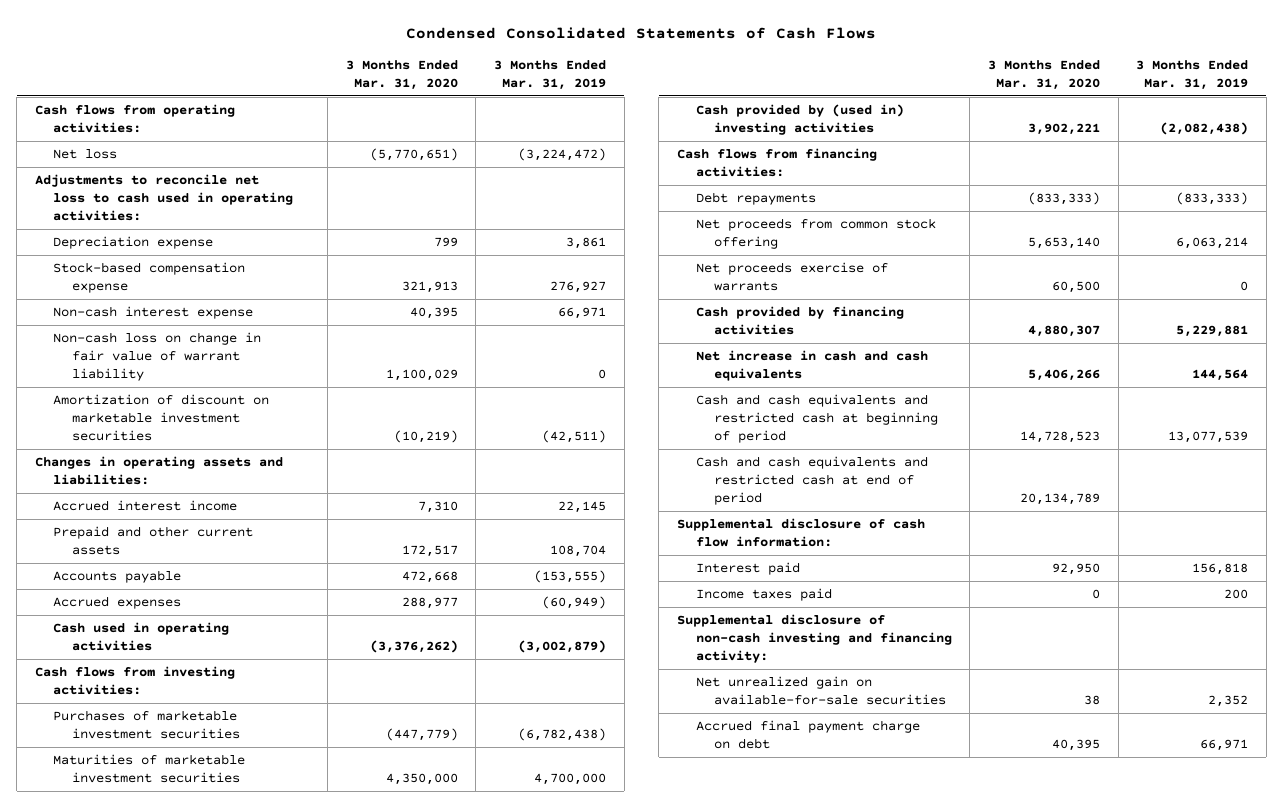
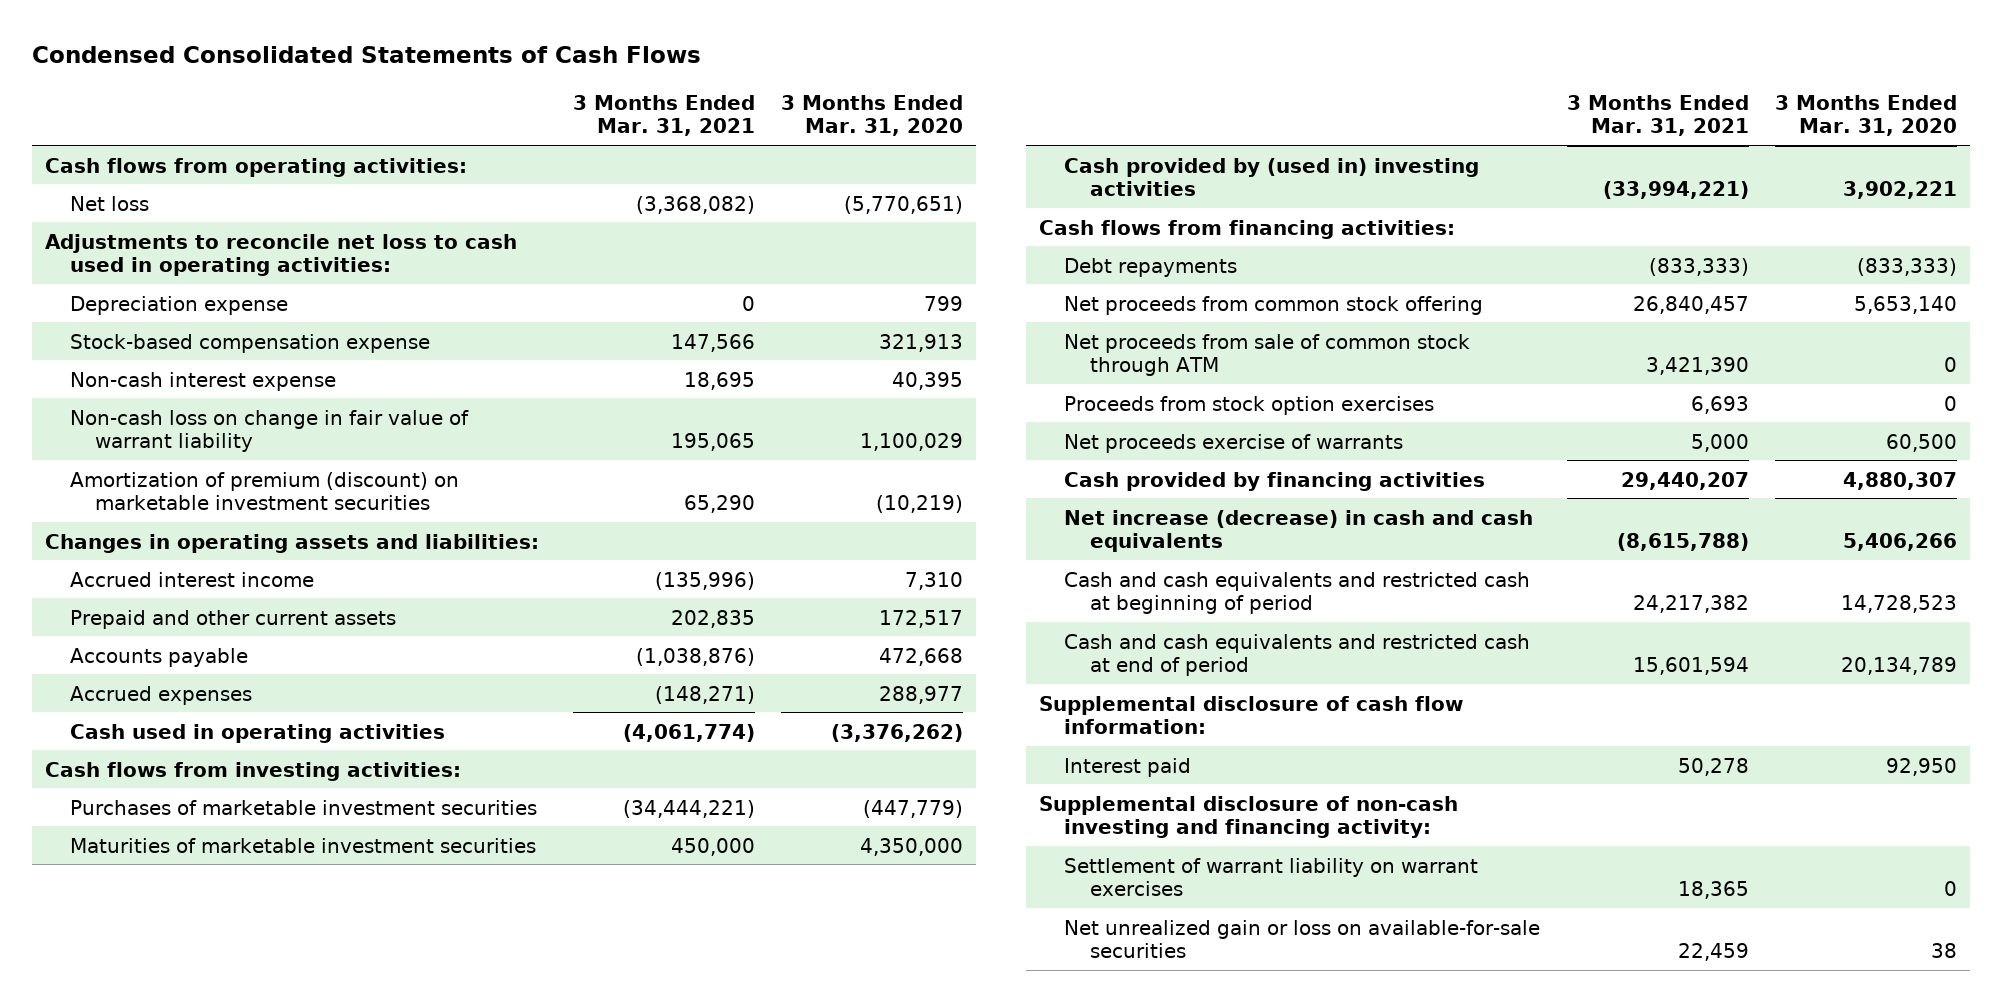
- | 3 Months Ended Mar. 31, 2020 | 3 Months Ended Mar. 31, 2019
+ | 3 Months Ended Mar. 31, 2021 | 3 Months Ended Mar. 31, 2020
- Amortization of discount on marketable investment securities | (10,219) | (42,511)
+ Amortization of premium (discount) on marketable investment securities | 65,290 | (10,219)
+ Net proceeds from sale of common stock through ATM | 3,421,390 | 0
+ Proceeds from stock option exercises | 6,693 | 0
- Net increase in cash and cash equivalents | 5,406,266 | 144,564
+ Net increase (decrease) in cash and cash equivalents | (8,615,788) | 5,406,266
- Income taxes paid | 0 | 200
- Net unrealized gain on available-for-sale securities | 38 | 2,352
- Accrued final payment charge on debt | 40,395 | 66,971
+ Settlement of warrant liability on warrant exercises | 18,365 | 0
+ Net unrealized gain or loss on available-for-sale securities | 22,459 | 38

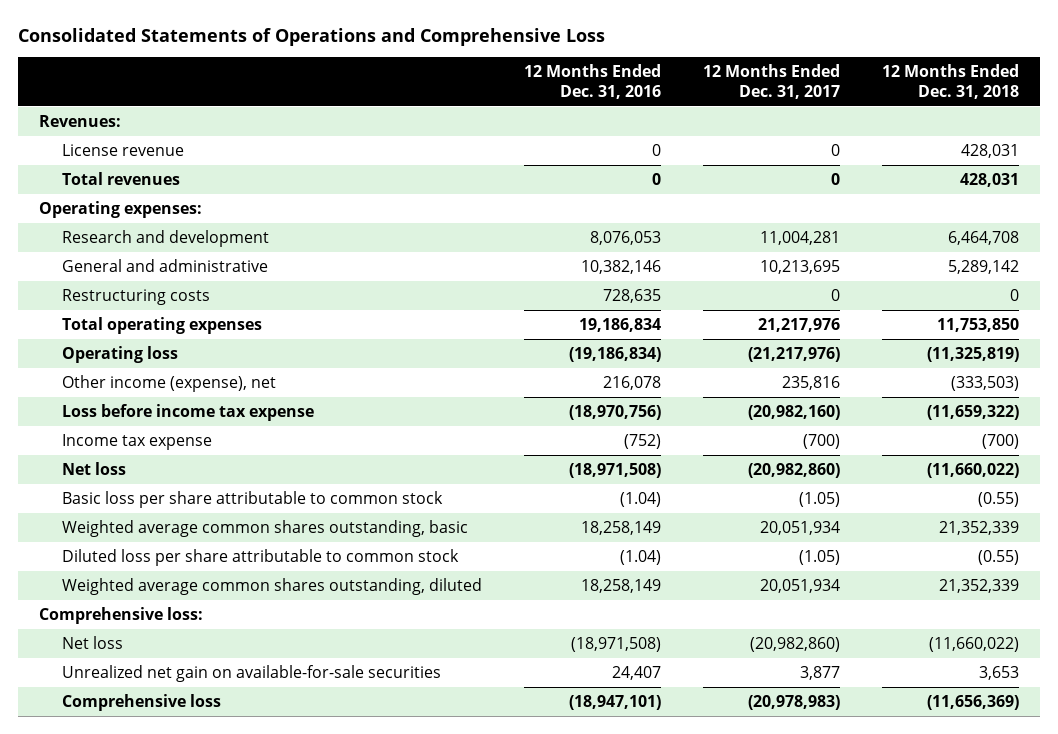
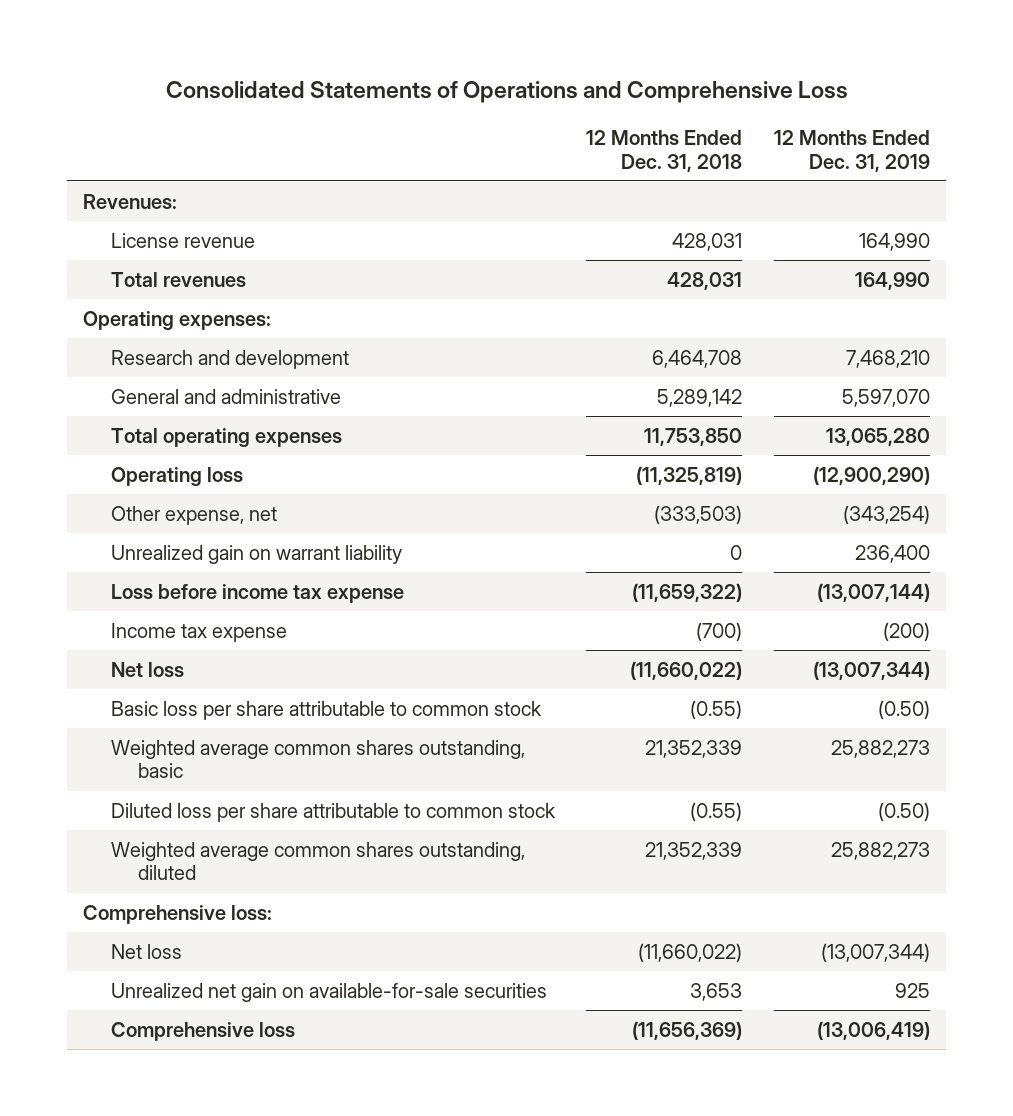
- | 12 Months Ended Dec. 31, 2016 | 12 Months Ended Dec. 31, 2017 | 12 Months Ended Dec. 31, 2018
+ | 12 Months Ended Dec. 31, 2018 | 12 Months Ended Dec. 31, 2019
- Restructuring costs | 728,635 | 0 | 0
- Other income (expense), net | 216,078 | 235,816 | (333,503)
+ Other expense, net | (333,503) | (343,254)
+ Unrealized gain on warrant liability | 0 | 236,400

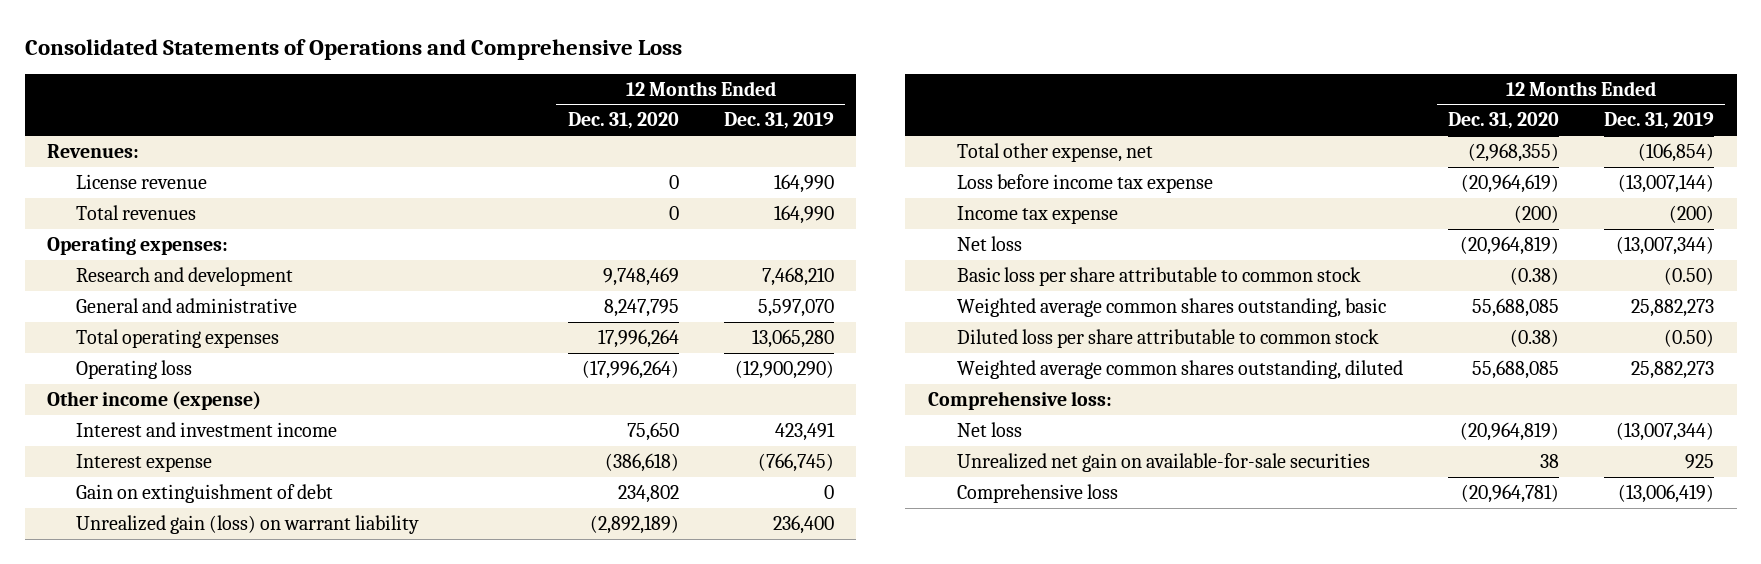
- | 12 Months Ended Dec. 31, 2018 | 12 Months Ended Dec. 31, 2019
+ | 12 Months Ended Dec. 31, 2020 | 12 Months Ended Dec. 31, 2019
- Other expense, net | (333,503) | (343,254)
- Unrealized gain on warrant liability | 0 | 236,400
+ Other income (expense)
+ Interest and investment income | 75,650 | 423,491
+ Interest expense | (386,618) | (766,745)
+ Gain on extinguishment of debt | 234,802 | 0
+ Unrealized gain (loss) on warrant liability | (2,892,189) | 236,400
+ Total other expense, net | (2,968,355) | (106,854)

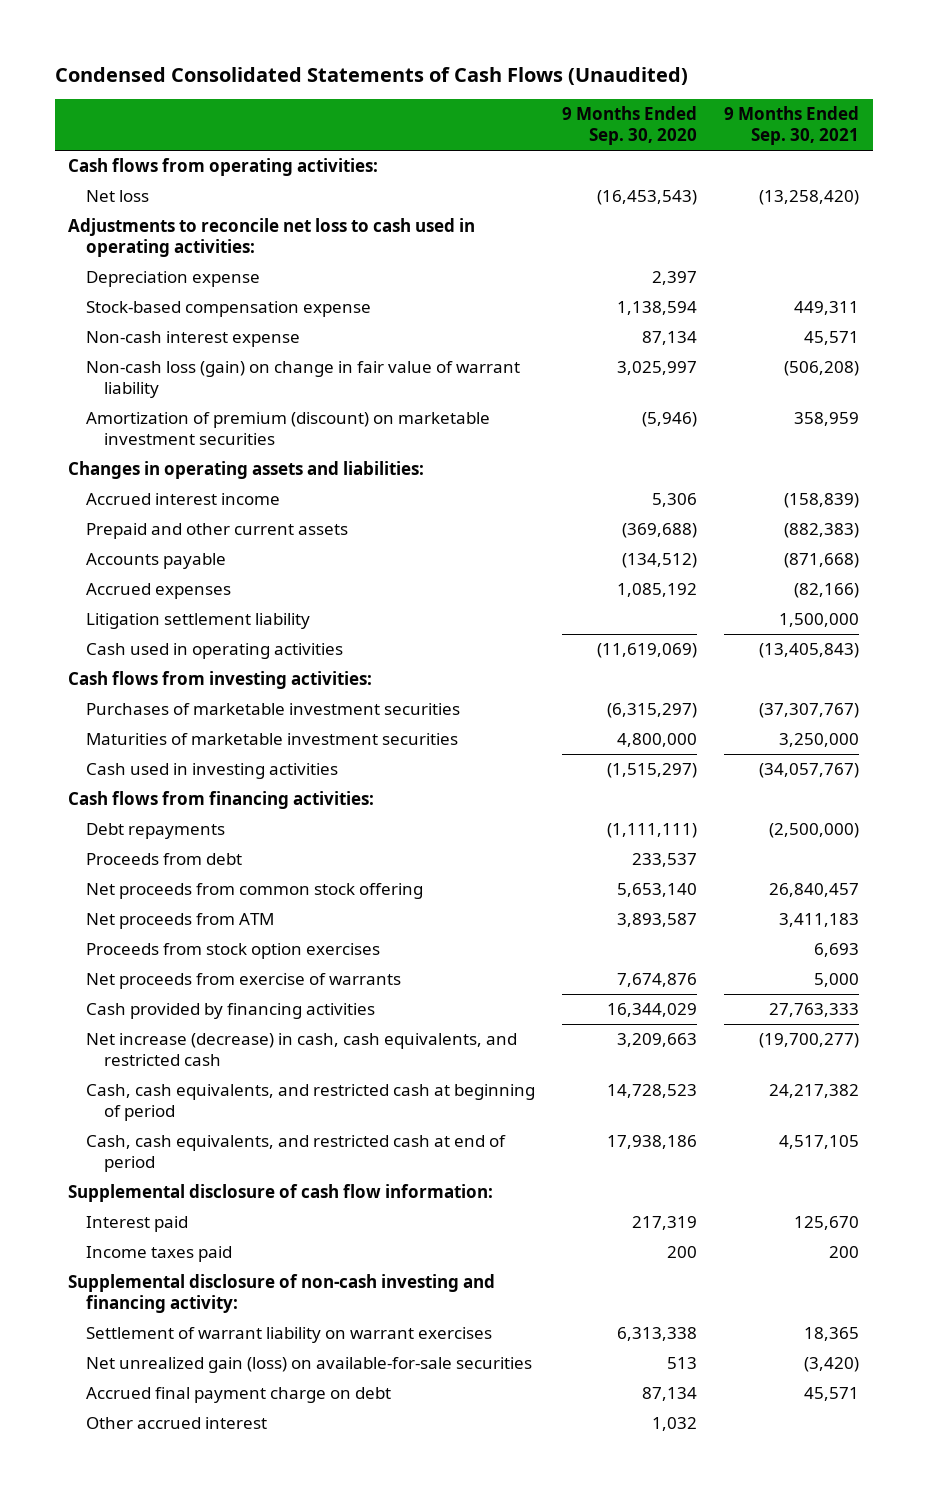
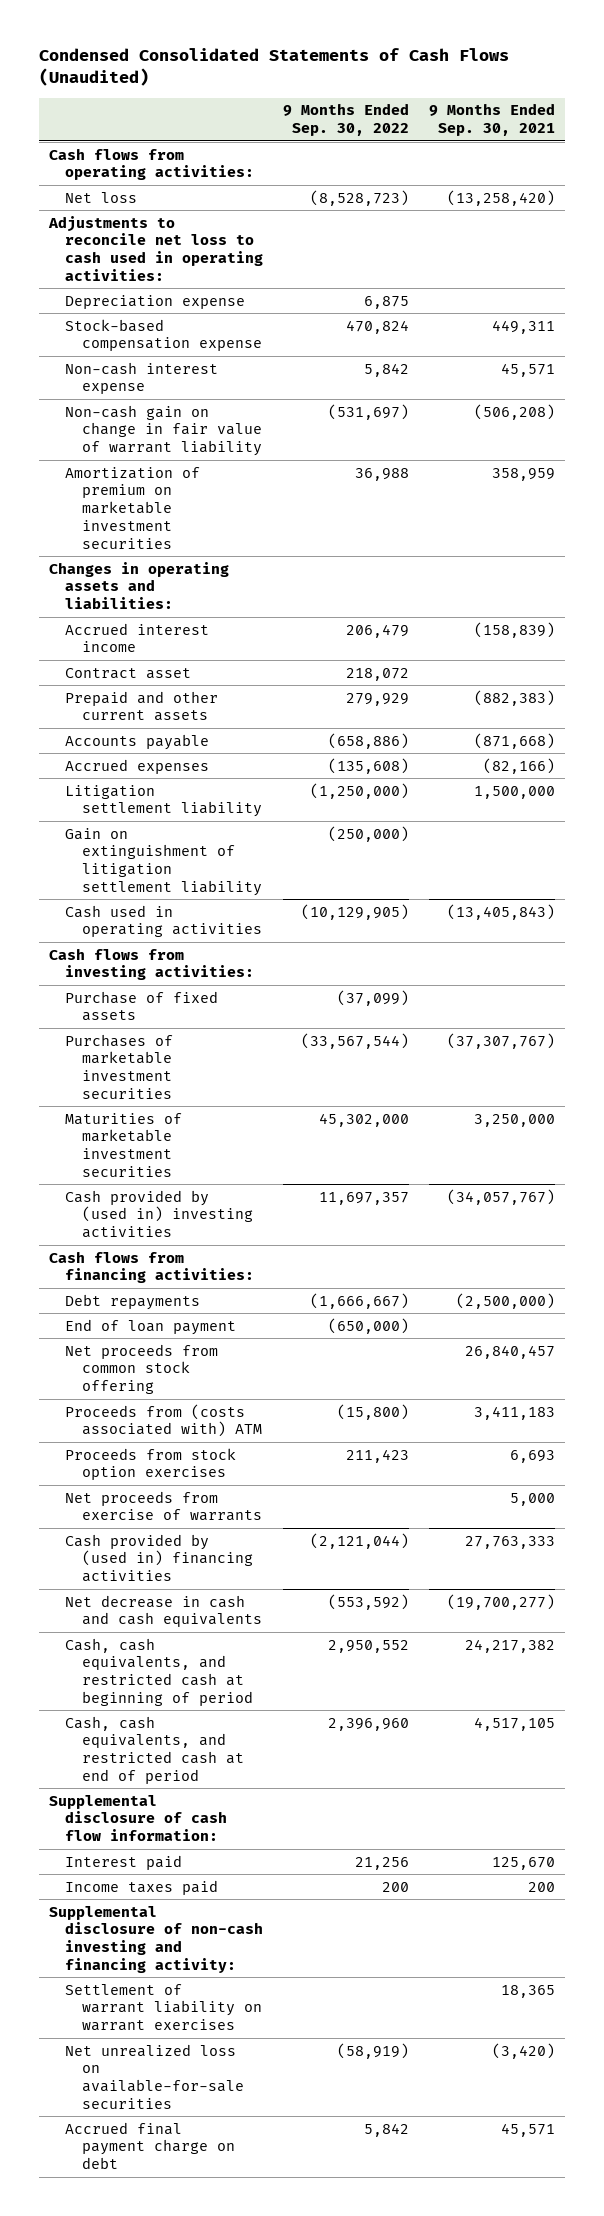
- | 9 Months Ended Sep. 30, 2020 | 9 Months Ended Sep. 30, 2021
+ | 9 Months Ended Sep. 30, 2022 | 9 Months Ended Sep. 30, 2021
- Non-cash loss (gain) on change in fair value of warrant liability | 3,025,997 | (506,208)
- Amortization of premium (discount) on marketable investment securities | (5,946) | 358,959
+ Non-cash gain on change in fair value of warrant liability | (531,697) | (506,208)
+ Amortization of premium on marketable investment securities | 36,988 | 358,959
+ Contract asset | 218,072 |
+ Gain on extinguishment of litigation settlement liability | (250,000) |
+ Purchase of fixed assets | (37,099) |
- Cash used in investing activities | (1,515,297) | (34,057,767)
+ Cash provided by (used in) investing activities | 11,697,357 | (34,057,767)
- Proceeds from debt | 233,537 |
+ End of loan payment | (650,000) |
- Net proceeds from ATM | 3,893,587 | 3,411,183
+ Proceeds from (costs associated with) ATM | (15,800) | 3,411,183
- Cash provided by financing activities | 16,344,029 | 27,763,333
- Net increase (decrease) in cash, cash equivalents, and restricted cash | 3,209,663 | (19,700,277)
+ Cash provided by (used in) financing activities | (2,121,044) | 27,763,333
+ Net decrease in cash and cash equivalents | (553,592) | (19,700,277)
- Net unrealized gain (loss) on available-for-sale securities | 513 | (3,420)
+ Net unrealized loss on available-for-sale securities | (58,919) | (3,420)
- Other accrued interest | 1,032 |

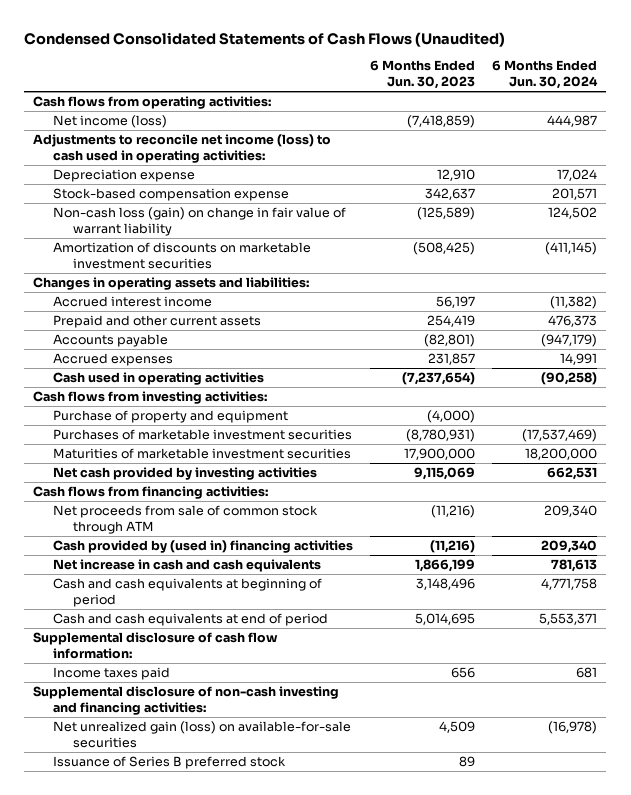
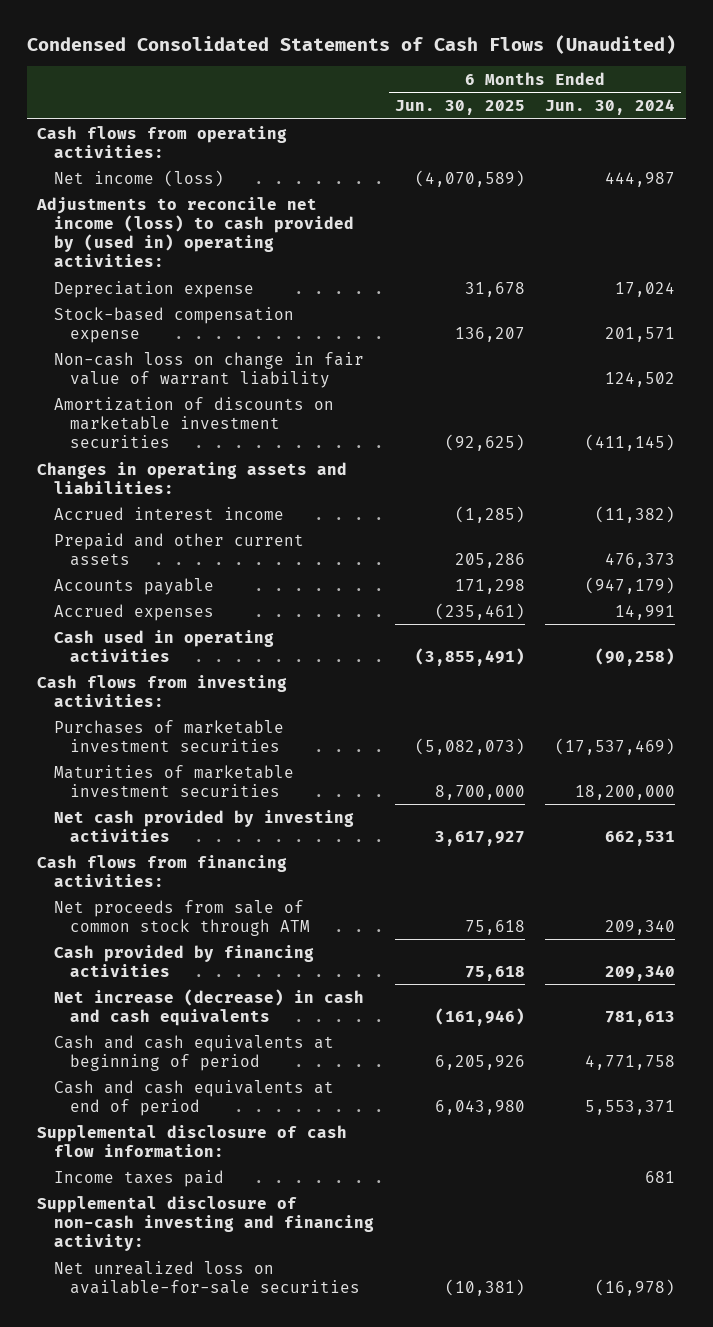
- | 6 Months Ended Jun. 30, 2023 | 6 Months Ended Jun. 30, 2024
+ | 6 Months Ended Jun. 30, 2025 | 6 Months Ended Jun. 30, 2024
- Adjustments to reconcile net income (loss) to cash used in operating activities:
+ Adjustments to reconcile net income (loss) to cash provided by (used in) operating activities:
- Non-cash loss (gain) on change in fair value of warrant liability | (125,589) | 124,502
+ Non-cash loss on change in fair value of warrant liability | | 124,502
- Purchase of property and equipment | (4,000) |
- Cash provided by (used in) financing activities | (11,216) | 209,340
- Net increase in cash and cash equivalents | 1,866,199 | 781,613
+ Cash provided by financing activities | 75,618 | 209,340
+ Net increase (decrease) in cash and cash equivalents | (161,946) | 781,613
- Supplemental disclosure of non-cash investing and financing activities:
- Net unrealized gain (loss) on available-for-sale securities | 4,509 | (16,978)
- Issuance of Series B preferred stock | 89 |
+ Supplemental disclosure of non-cash investing and financing activity:
+ Net unrealized loss on available-for-sale securities | (10,381) | (16,978)

